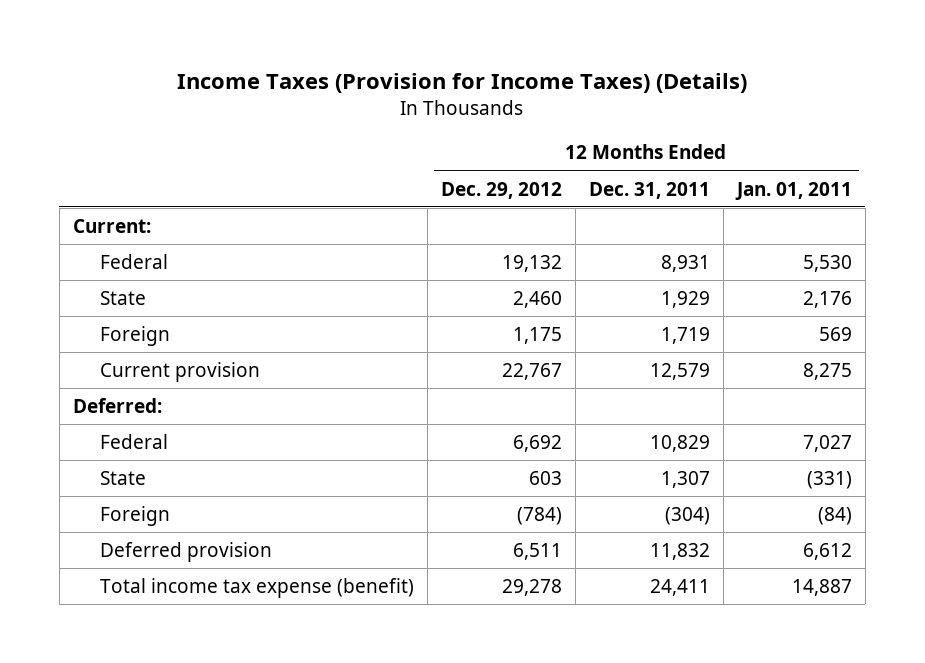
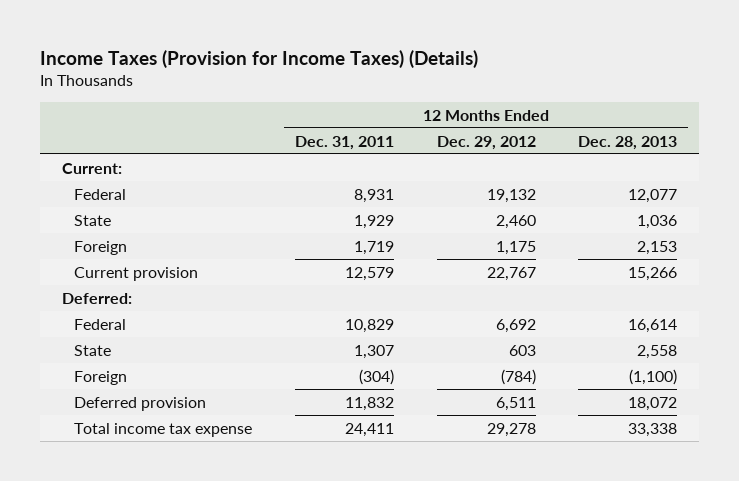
- | 12 Months Ended Dec. 29, 2012 | 12 Months Ended Dec. 31, 2011 | 12 Months Ended Jan. 01, 2011
+ | 12 Months Ended Dec. 31, 2011 | 12 Months Ended Dec. 29, 2012 | 12 Months Ended Dec. 28, 2013
- Total income tax expense (benefit) | 29,278 | 24,411 | 14,887
+ Total income tax expense | 24,411 | 29,278 | 33,338

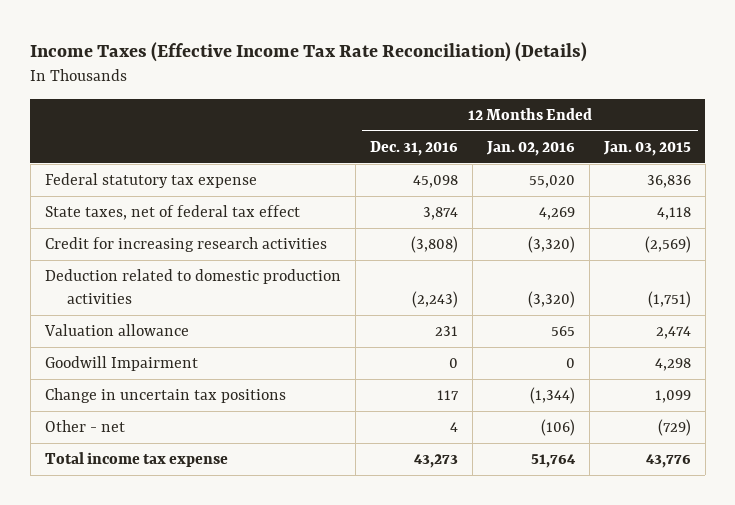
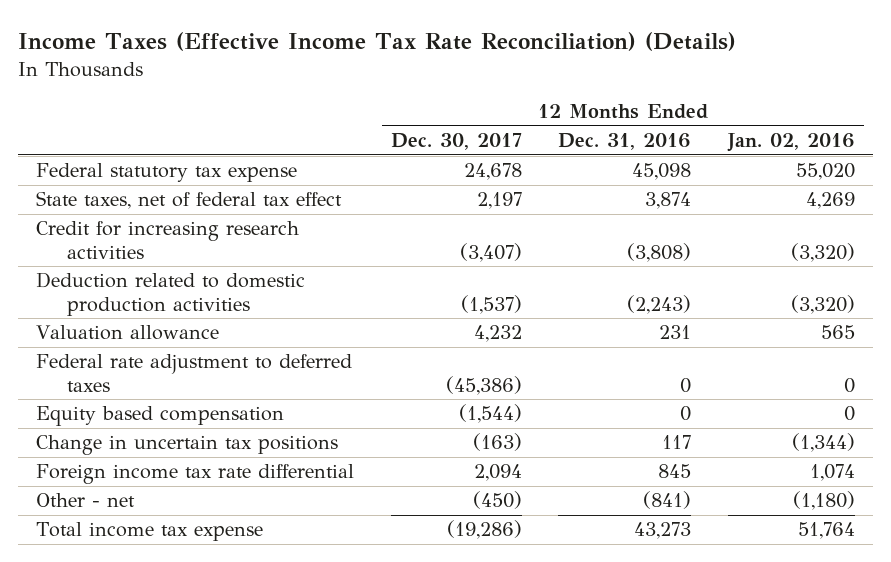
- | 12 Months Ended Dec. 31, 2016 | 12 Months Ended Jan. 02, 2016 | 12 Months Ended Jan. 03, 2015
+ | 12 Months Ended Dec. 30, 2017 | 12 Months Ended Dec. 31, 2016 | 12 Months Ended Jan. 02, 2016
- Goodwill Impairment | 0 | 0 | 4,298
+ Federal rate adjustment to deferred taxes | (45,386) | 0 | 0
+ Equity based compensation | (1,544) | 0 | 0
- Other - net | 4 | (106) | (729)
+ Foreign income tax rate differential | 2,094 | 845 | 1,074
+ Other - net | (450) | (841) | (1,180)

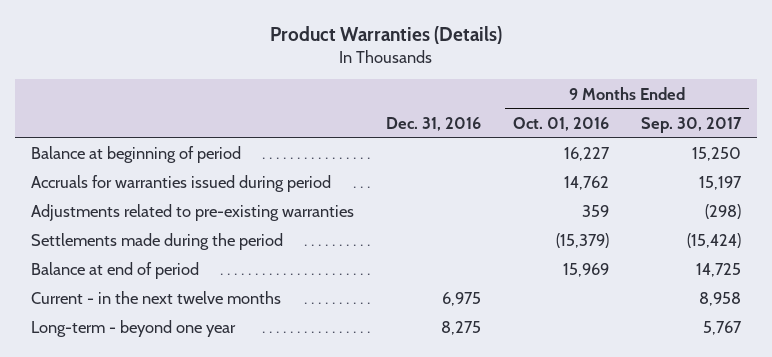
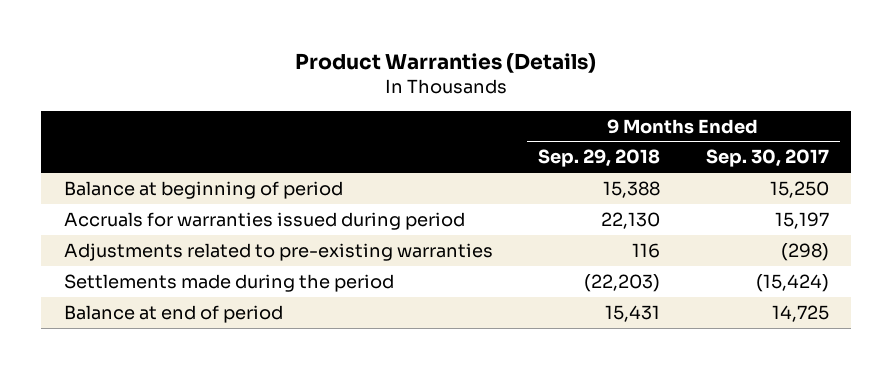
- | Dec. 31, 2016 | 9 Months Ended Oct. 01, 2016 | 9 Months Ended Sep. 30, 2017
+ | 9 Months Ended Sep. 29, 2018 | 9 Months Ended Sep. 30, 2017
- Current - in the next twelve months | 6,975 | | 8,958
- Long-term - beyond one year | 8,275 | | 5,767

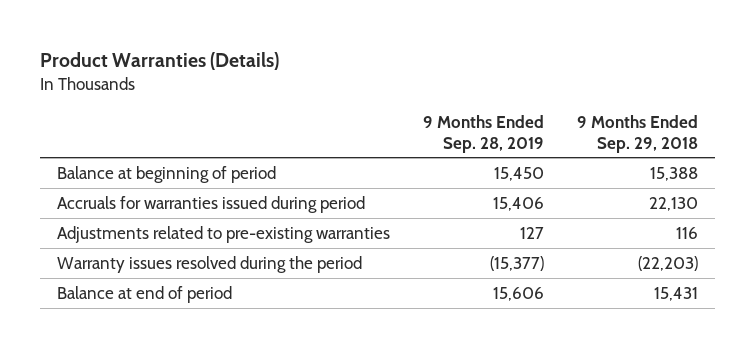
- | 9 Months Ended Sep. 29, 2018 | 9 Months Ended Sep. 30, 2017
+ | 9 Months Ended Sep. 28, 2019 | 9 Months Ended Sep. 29, 2018
- Settlements made during the period | (22,203) | (15,424)
+ Warranty issues resolved during the period | (15,377) | (22,203)

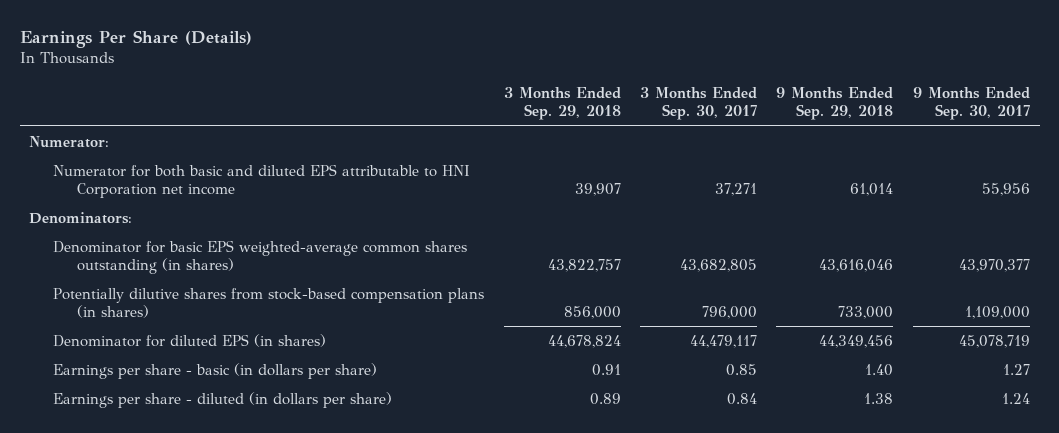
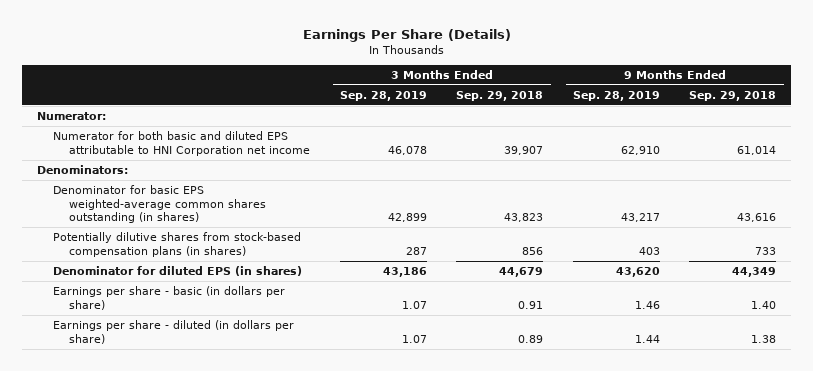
- | 3 Months Ended Sep. 29, 2018 | 3 Months Ended Sep. 30, 2017 | 9 Months Ended Sep. 29, 2018 | 9 Months Ended Sep. 30, 2017
+ | 3 Months Ended Sep. 28, 2019 | 3 Months Ended Sep. 29, 2018 | 9 Months Ended Sep. 28, 2019 | 9 Months Ended Sep. 29, 2018
- Denominator for basic EPS weighted-average common shares outstanding (in shares) | 43,822,757 | 43,682,805 | 43,616,046 | 43,970,377
- Potentially dilutive shares from stock-based compensation plans (in shares) | 856,000 | 796,000 | 733,000 | 1,109,000
- Denominator for diluted EPS (in shares) | 44,678,824 | 44,479,117 | 44,349,456 | 45,078,719
+ Denominator for basic EPS weighted-average common shares outstanding (in shares) | 42,899 | 43,823 | 43,217 | 43,616
+ Potentially dilutive shares from stock-based compensation plans (in shares) | 287 | 856 | 403 | 733
+ Denominator for diluted EPS (in shares) | 43,186 | 44,679 | 43,620 | 44,349

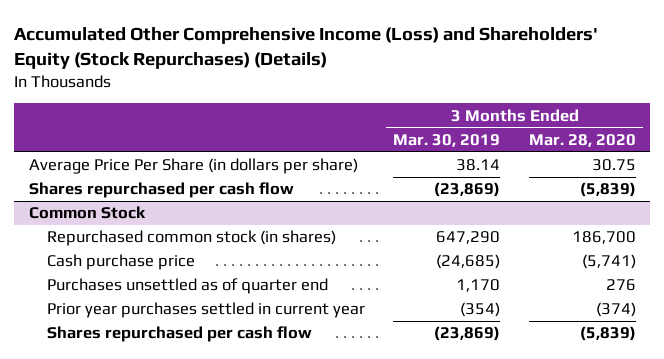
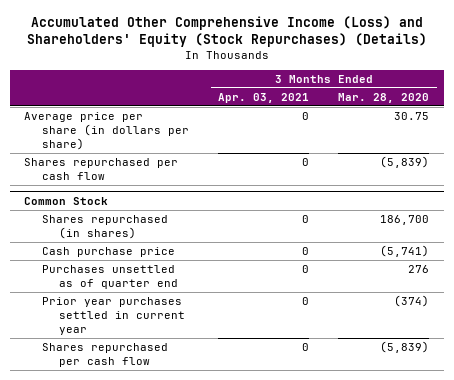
- | 3 Months Ended Mar. 30, 2019 | 3 Months Ended Mar. 28, 2020
+ | 3 Months Ended Apr. 03, 2021 | 3 Months Ended Mar. 28, 2020
- Average Price Per Share (in dollars per share) | 38.14 | 30.75
+ Average price per share (in dollars per share) | 0 | 30.75
@ Common Stock
- Repurchased common stock (in shares) | 647,290 | 186,700
+ Shares repurchased (in shares) | 0 | 186,700

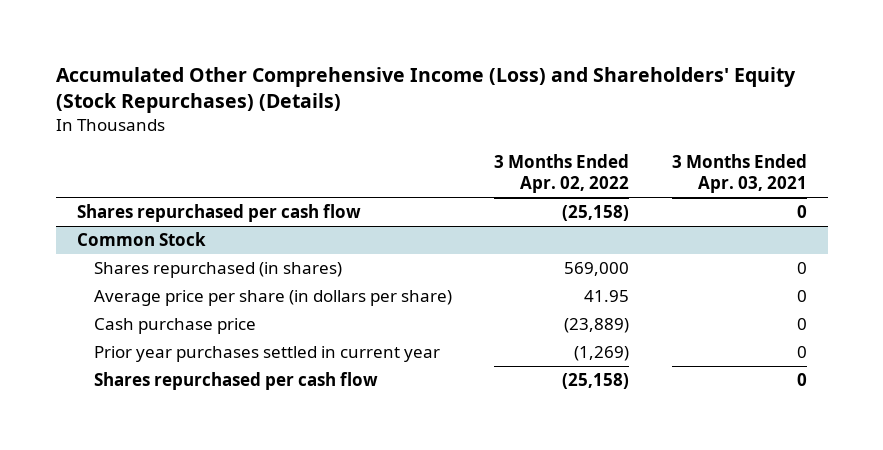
- | 3 Months Ended Apr. 03, 2021 | 3 Months Ended Mar. 28, 2020
+ | 3 Months Ended Apr. 02, 2022 | 3 Months Ended Apr. 03, 2021
- Average price per share (in dollars per share) | 0 | 30.75
@ Common Stock
+ Average price per share (in dollars per share) | 41.95 | 0
- Purchases unsettled as of quarter end | 0 | 276

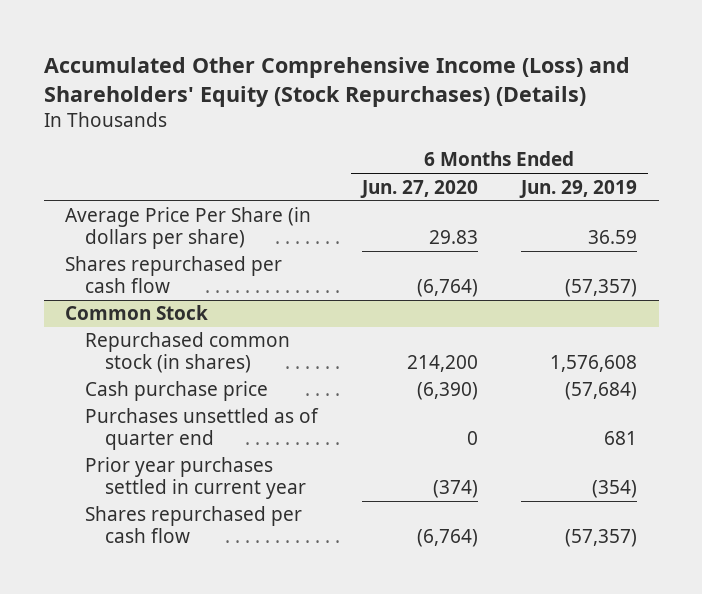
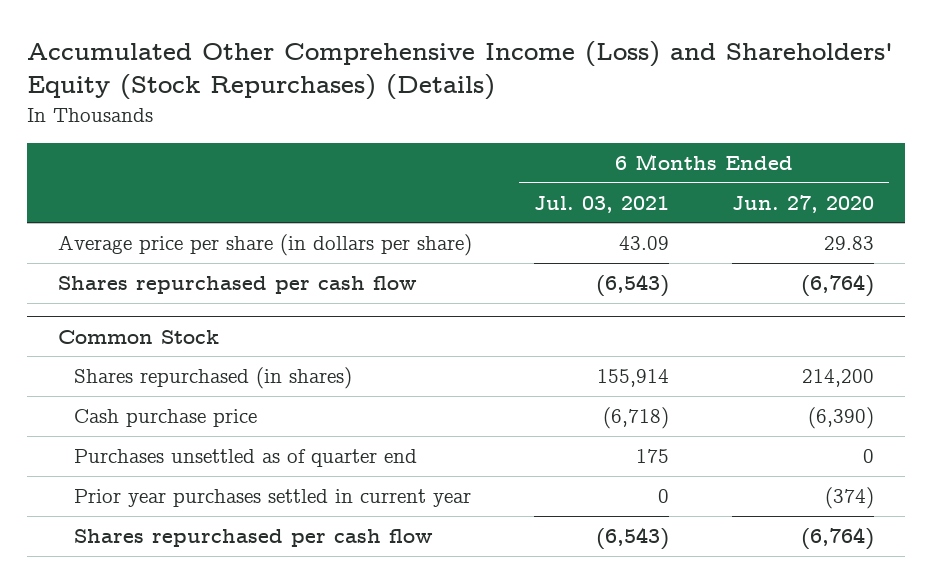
- | 6 Months Ended Jun. 27, 2020 | 6 Months Ended Jun. 29, 2019
+ | 6 Months Ended Jul. 03, 2021 | 6 Months Ended Jun. 27, 2020
- Average Price Per Share (in dollars per share) | 29.83 | 36.59
+ Average price per share (in dollars per share) | 43.09 | 29.83
@ Common Stock
- Repurchased common stock (in shares) | 214,200 | 1,576,608
+ Shares repurchased (in shares) | 155,914 | 214,200

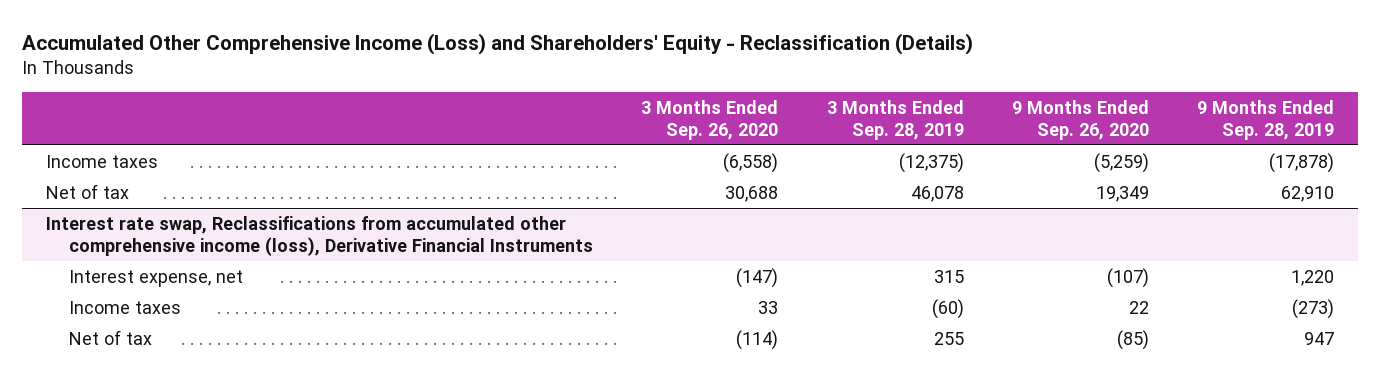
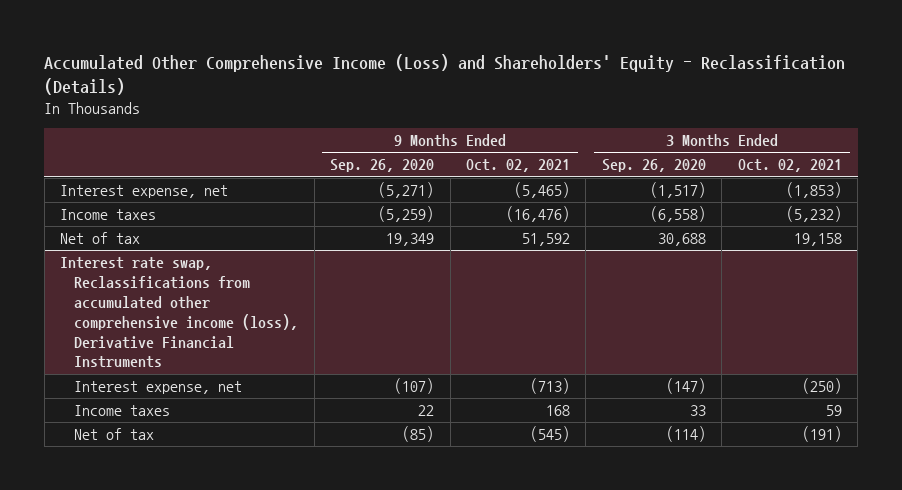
- | 3 Months Ended Sep. 26, 2020 | 3 Months Ended Sep. 28, 2019 | 9 Months Ended Sep. 26, 2020 | 9 Months Ended Sep. 28, 2019
+ | 9 Months Ended Sep. 26, 2020 | 9 Months Ended Oct. 02, 2021 | 3 Months Ended Sep. 26, 2020 | 3 Months Ended Oct. 02, 2021
+ Interest expense, net | (5,271) | (5,465) | (1,517) | (1,853)

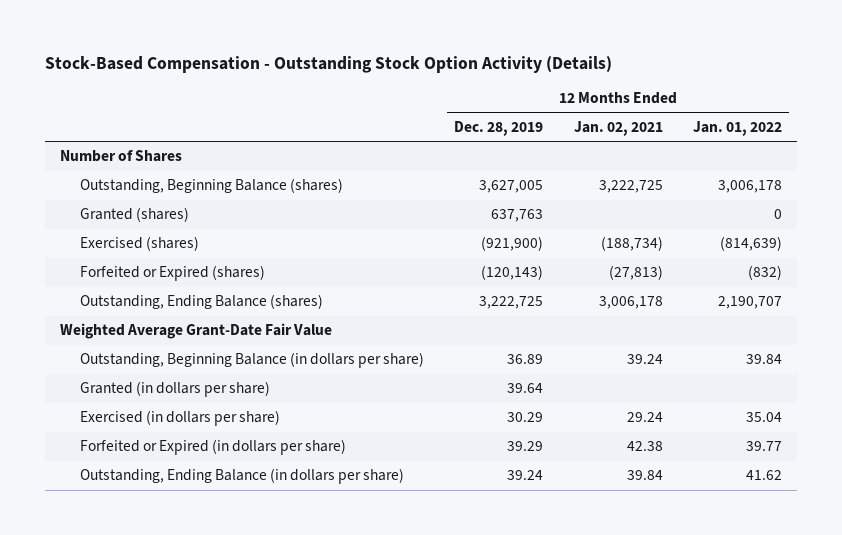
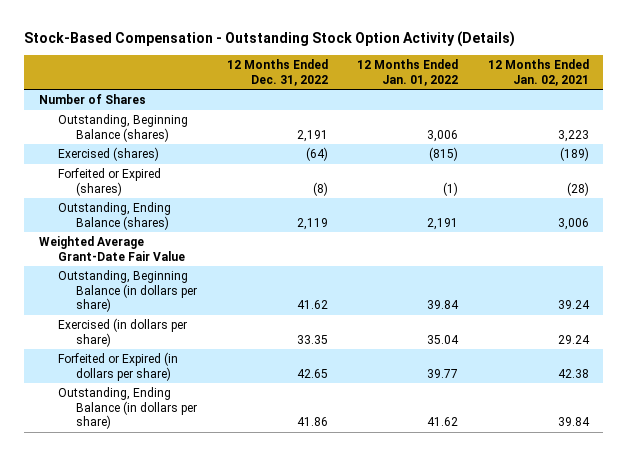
- | 12 Months Ended Dec. 28, 2019 | 12 Months Ended Jan. 02, 2021 | 12 Months Ended Jan. 01, 2022
+ | 12 Months Ended Dec. 31, 2022 | 12 Months Ended Jan. 01, 2022 | 12 Months Ended Jan. 02, 2021
- Outstanding, Beginning Balance (shares) | 3,627,005 | 3,222,725 | 3,006,178
- Granted (shares) | 637,763 | | 0
- Exercised (shares) | (921,900) | (188,734) | (814,639)
- Forfeited or Expired (shares) | (120,143) | (27,813) | (832)
- Outstanding, Ending Balance (shares) | 3,222,725 | 3,006,178 | 2,190,707
+ Outstanding, Beginning Balance (shares) | 2,191 | 3,006 | 3,223
+ Exercised (shares) | (64) | (815) | (189)
+ Forfeited or Expired (shares) | (8) | (1) | (28)
+ Outstanding, Ending Balance (shares) | 2,119 | 2,191 | 3,006
- Granted (in dollars per share) | 39.64 | |

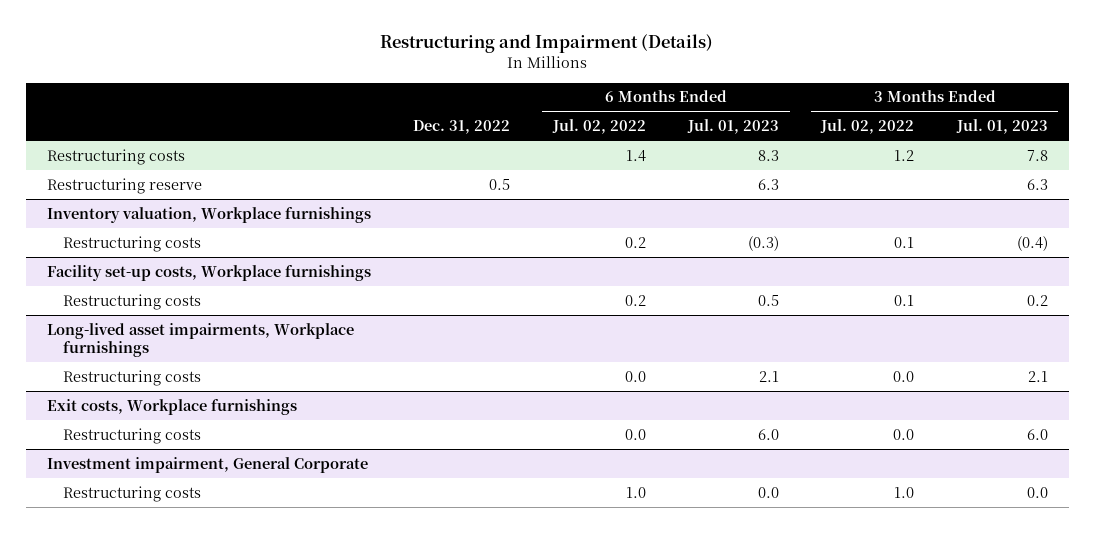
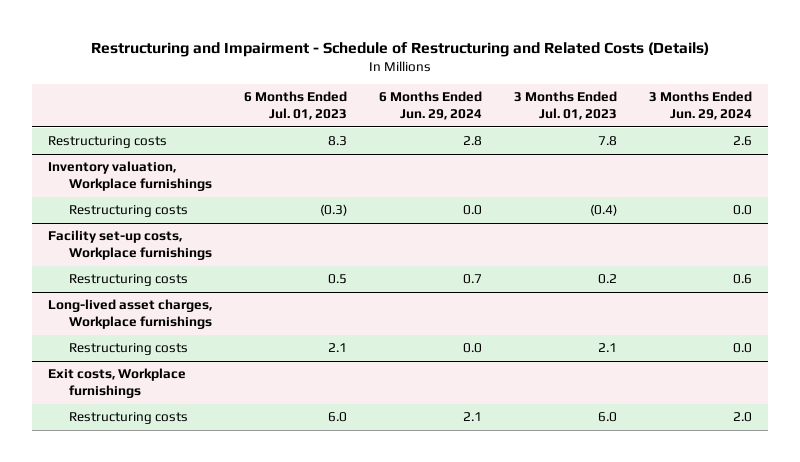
- Restructuring and Impairment (Details)
+ Restructuring and Impairment - Schedule of Restructuring and Related Costs (Details)
- | Dec. 31, 2022 | 6 Months Ended Jul. 02, 2022 | 6 Months Ended Jul. 01, 2023 | 3 Months Ended Jul. 02, 2022 | 3 Months Ended Jul. 01, 2023
+ | 6 Months Ended Jul. 01, 2023 | 6 Months Ended Jun. 29, 2024 | 3 Months Ended Jul. 01, 2023 | 3 Months Ended Jun. 29, 2024
- Restructuring reserve | 0.5 | | 6.3 | | 6.3
- Long-lived asset impairments, Workplace furnishings
+ Long-lived asset charges, Workplace furnishings
- Investment impairment, General Corporate
- Restructuring costs | | 1.0 | 0.0 | 1.0 | 0.0

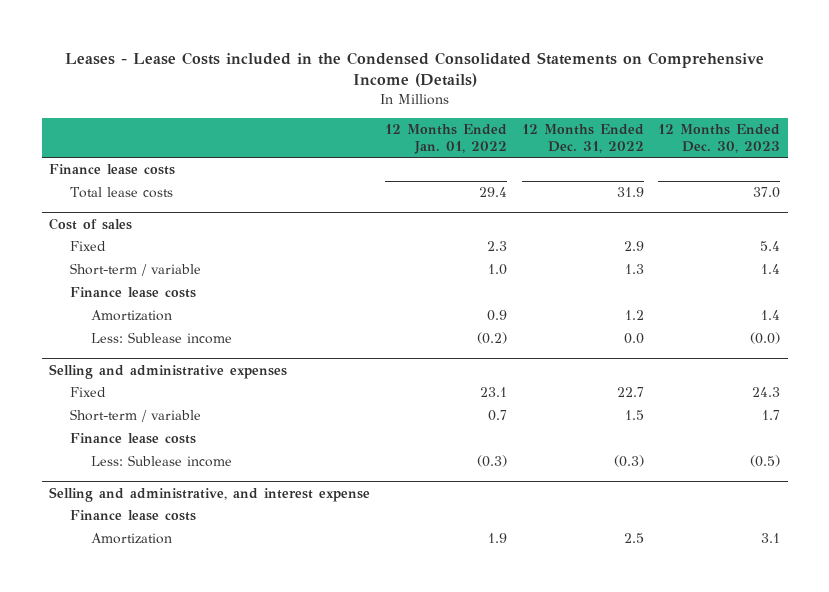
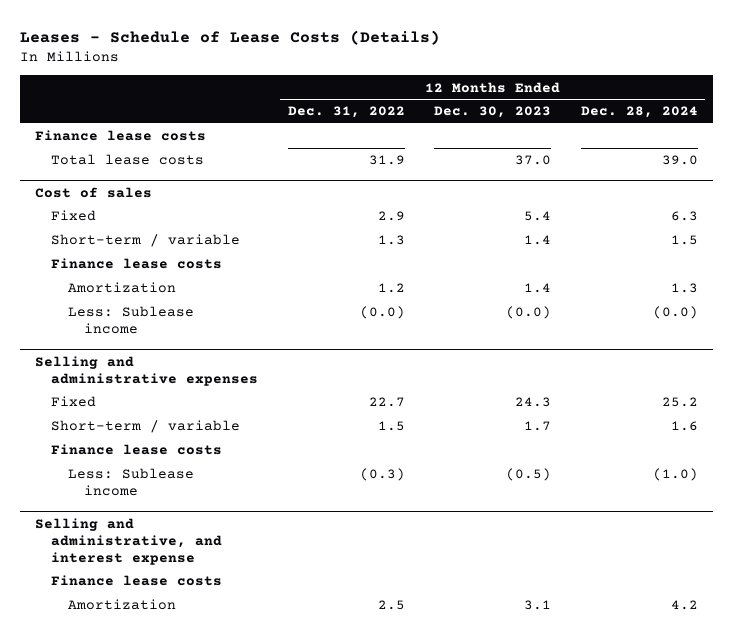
- Leases - Lease Costs included in the Condensed Consolidated Statements on Comprehensive Income (Details)
+ Leases - Schedule of Lease Costs (Details)
- | 12 Months Ended Jan. 01, 2022 | 12 Months Ended Dec. 31, 2022 | 12 Months Ended Dec. 30, 2023
+ | 12 Months Ended Dec. 31, 2022 | 12 Months Ended Dec. 30, 2023 | 12 Months Ended Dec. 28, 2024
@ Cost of sales
- Less: Sublease income | (0.2) | 0.0 | (0.0)
+ Less: Sublease income | (0.0) | (0.0) | (0.0)

